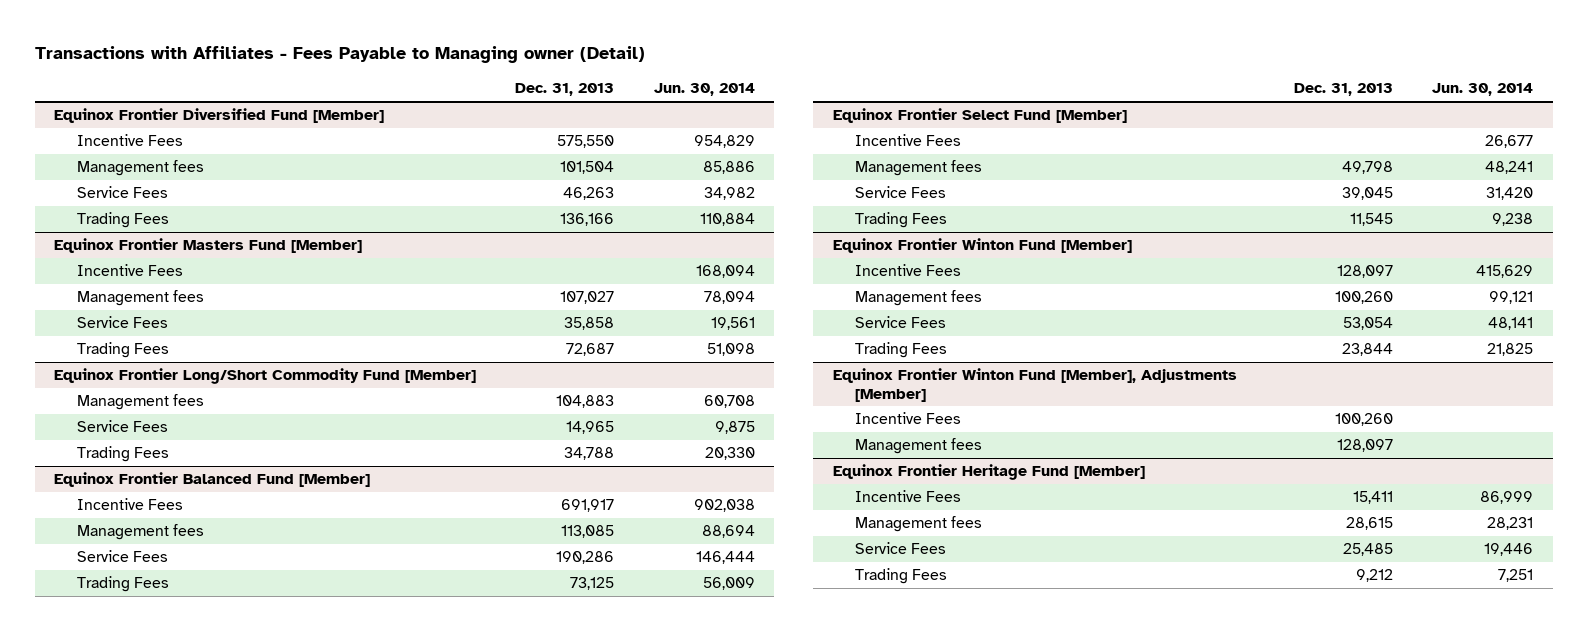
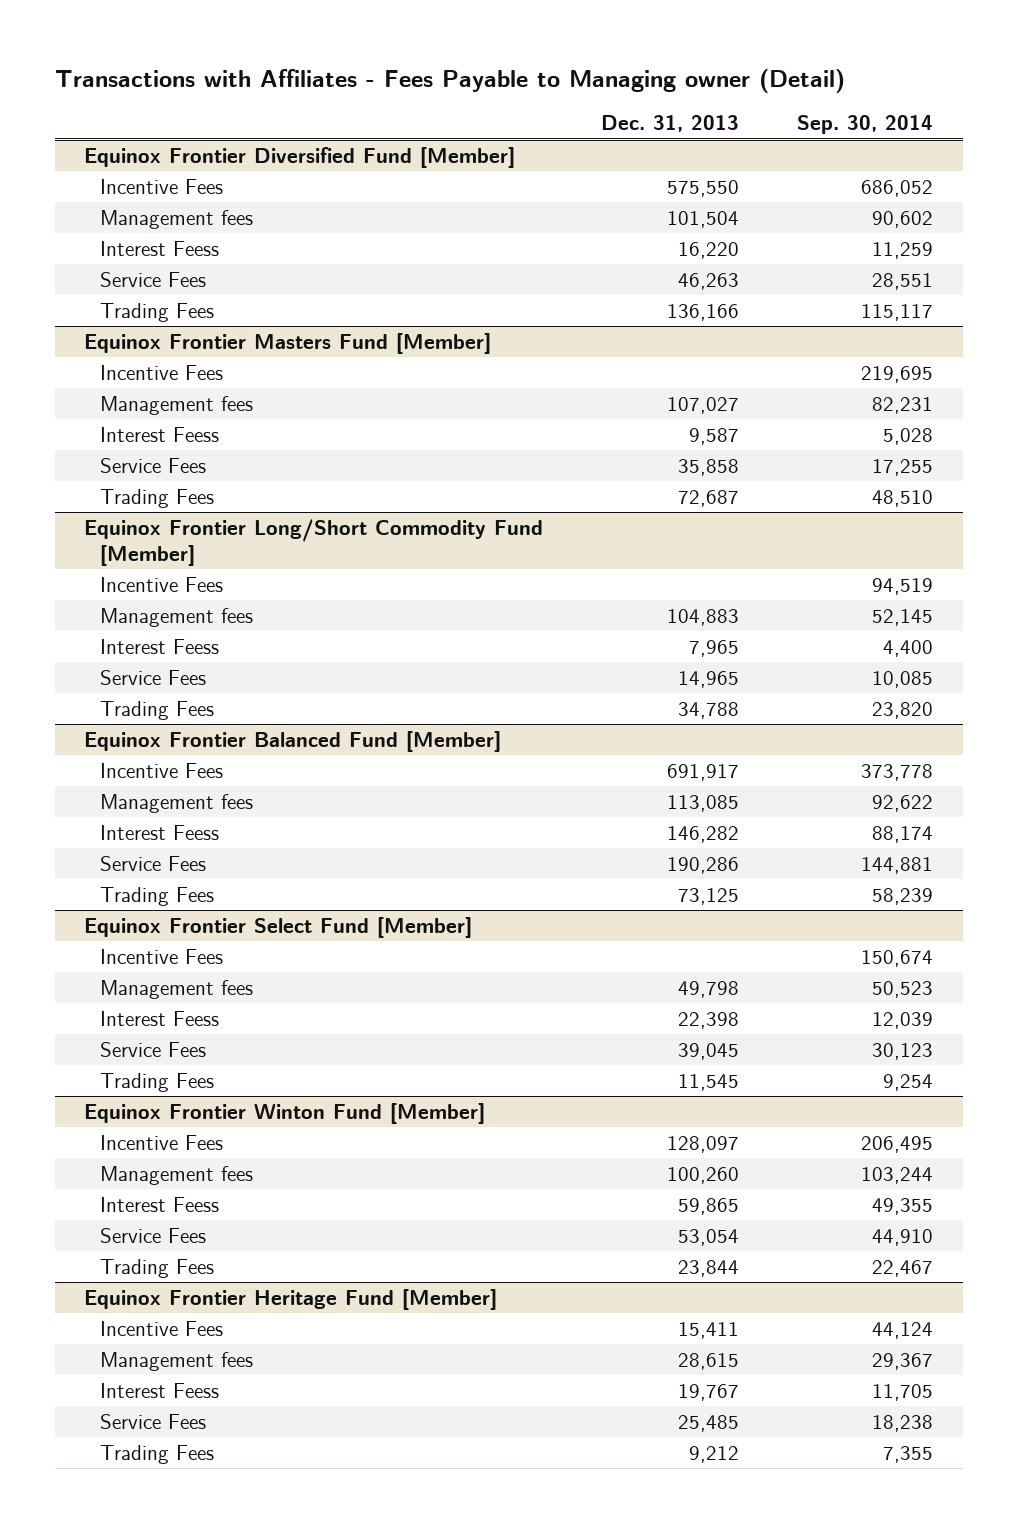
- | Dec. 31, 2013 | Jun. 30, 2014
+ | Dec. 31, 2013 | Sep. 30, 2014
@ Equinox Frontier Diversified Fund [Member]
+ Interest Feess | 16,220 | 11,259
@ Equinox Frontier Masters Fund [Member]
+ Interest Feess | 9,587 | 5,028
@ Equinox Frontier Long/Short Commodity Fund [Member]
+ Incentive Fees | | 94,519
+ Interest Feess | 7,965 | 4,400
@ Equinox Frontier Balanced Fund [Member]
+ Interest Feess | 146,282 | 88,174
@ Equinox Frontier Select Fund [Member]
+ Interest Feess | 22,398 | 12,039
@ Equinox Frontier Winton Fund [Member]
+ Interest Feess | 59,865 | 49,355
- Equinox Frontier Winton Fund [Member], Adjustments [Member]
- Incentive Fees | 100,260 |
- Management fees | 128,097 |
@ Equinox Frontier Heritage Fund [Member]
+ Interest Feess | 19,767 | 11,705

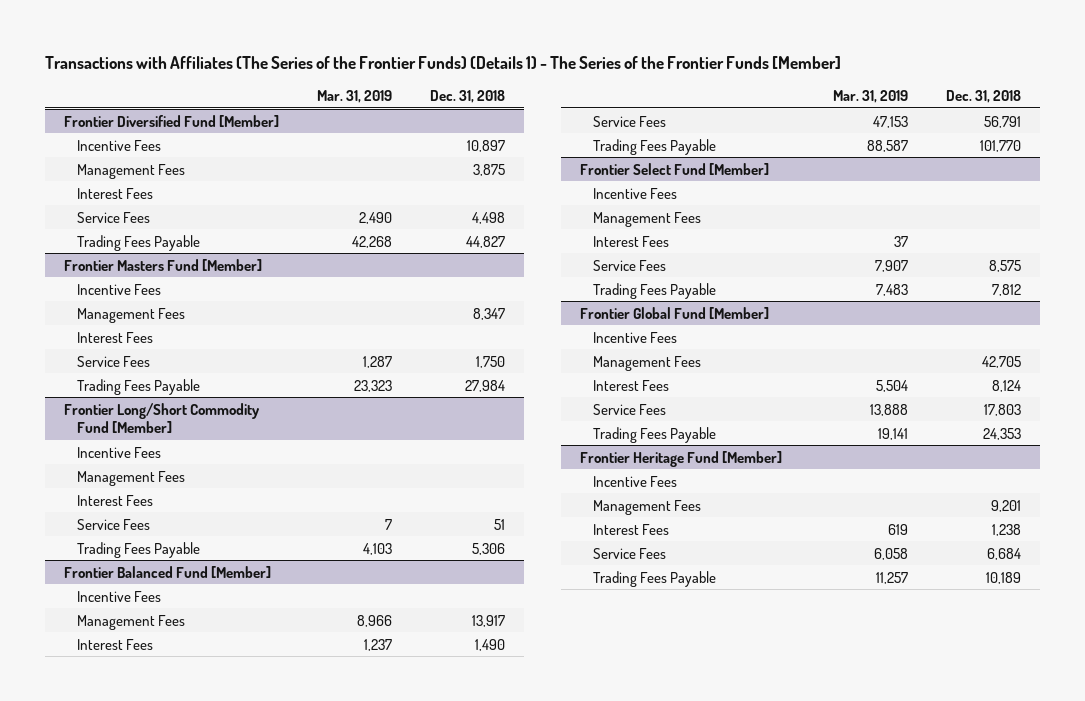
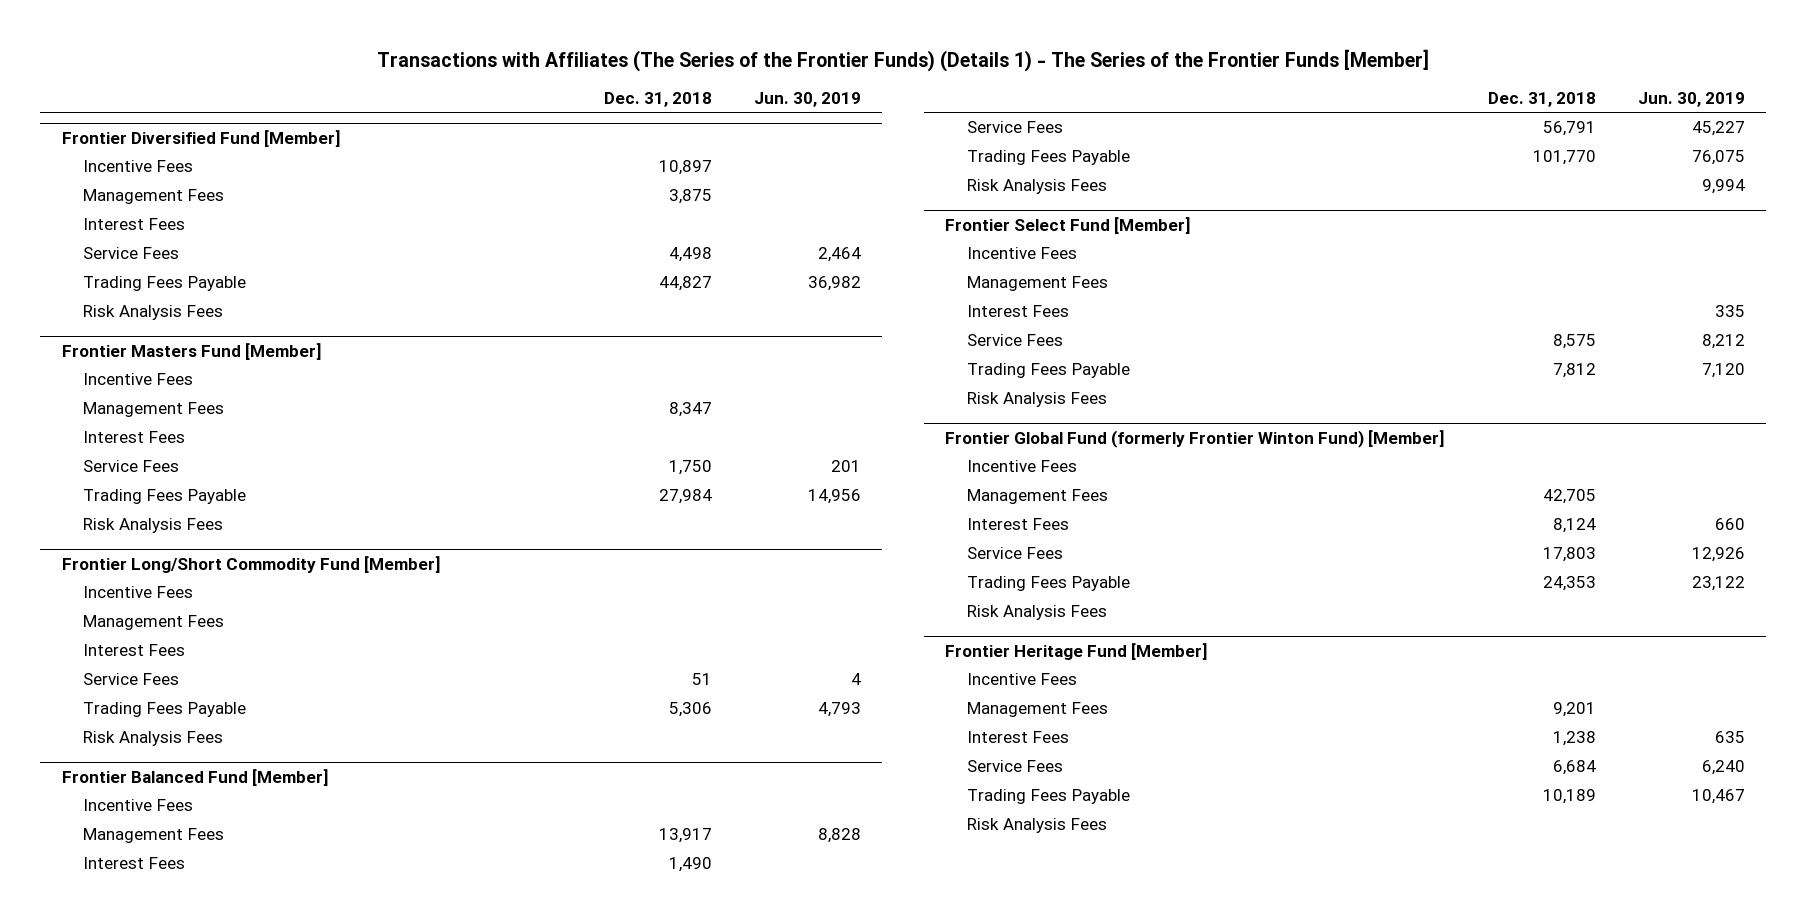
- | Mar. 31, 2019 | Dec. 31, 2018
+ | Dec. 31, 2018 | Jun. 30, 2019
@ Frontier Diversified Fund [Member]
+ Risk Analysis Fees
@ Frontier Masters Fund [Member]
+ Risk Analysis Fees
@ Frontier Long/Short Commodity Fund [Member]
+ Risk Analysis Fees
@ Frontier Balanced Fund [Member]
+ Risk Analysis Fees | | 9,994
- Frontier Global Fund [Member]
@ Frontier Select Fund [Member]
+ Risk Analysis Fees
+ Frontier Global Fund (formerly Frontier Winton Fund) [Member]
+ Risk Analysis Fees
@ Frontier Heritage Fund [Member]
+ Risk Analysis Fees

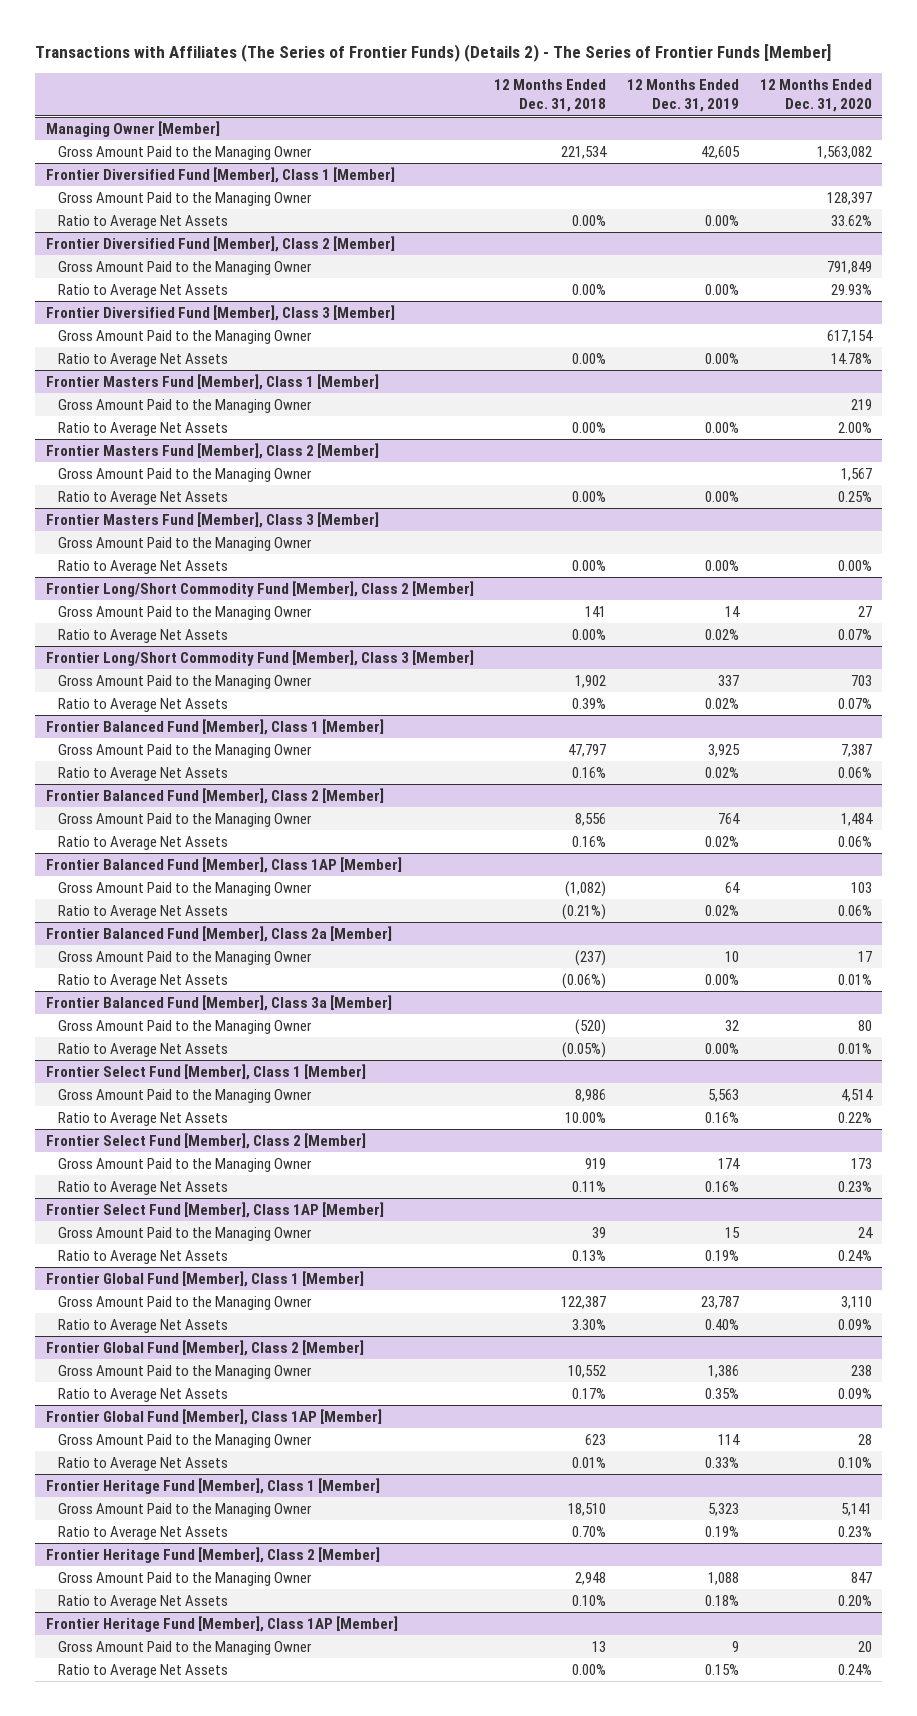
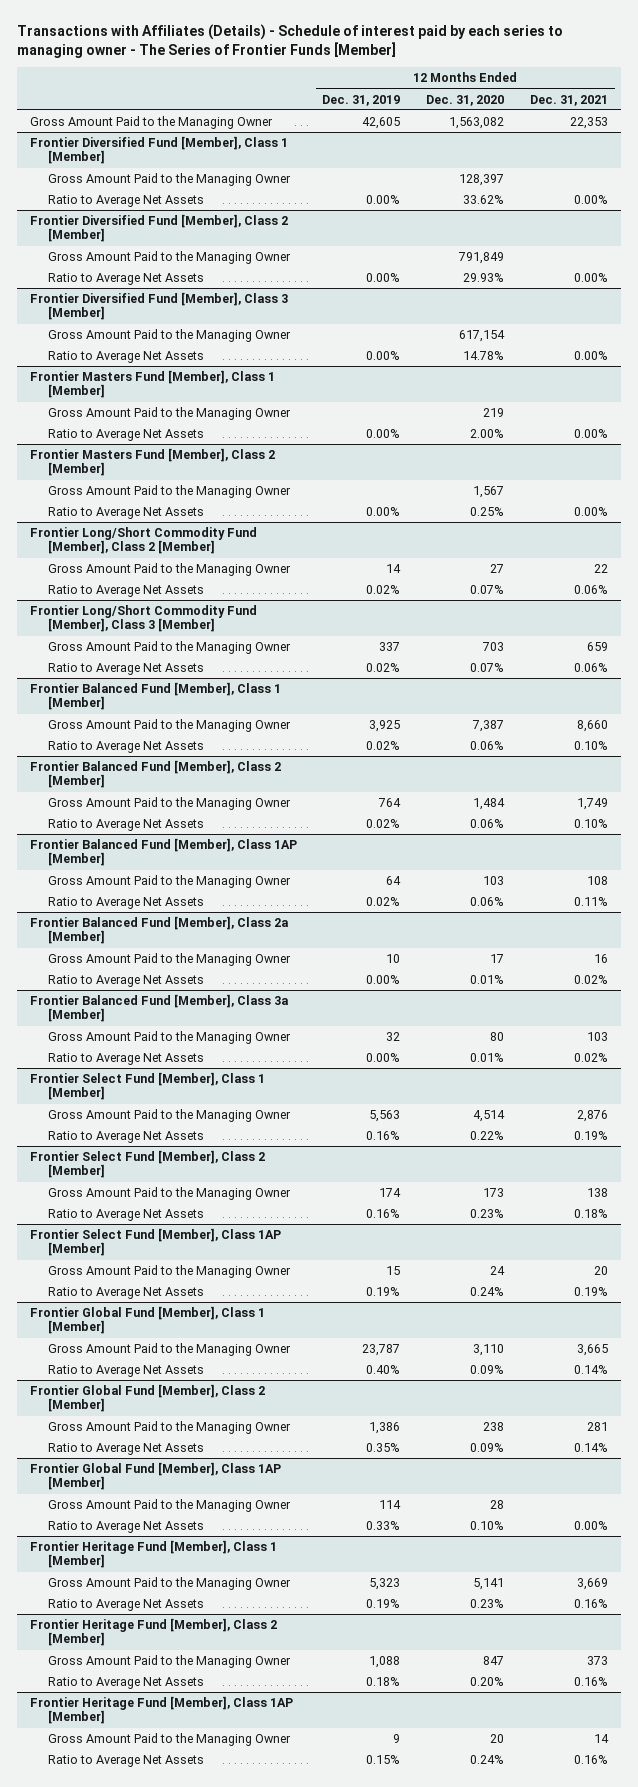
- Transactions with Affiliates (The Series of Frontier Funds) (Details 2) - The Series of Frontier Funds [Member]
+ Transactions with Affiliates (Details) - Schedule of interest paid by each series to managing owner - The Series of Frontier Funds [Member]
- | 12 Months Ended Dec. 31, 2018 | 12 Months Ended Dec. 31, 2019 | 12 Months Ended Dec. 31, 2020
+ | 12 Months Ended Dec. 31, 2019 | 12 Months Ended Dec. 31, 2020 | 12 Months Ended Dec. 31, 2021
- Managing Owner [Member]
- Frontier Masters Fund [Member], Class 3 [Member]
- Gross Amount Paid to the Managing Owner
- Ratio to Average Net Assets | 0.00% | 0.00% | 0.00%

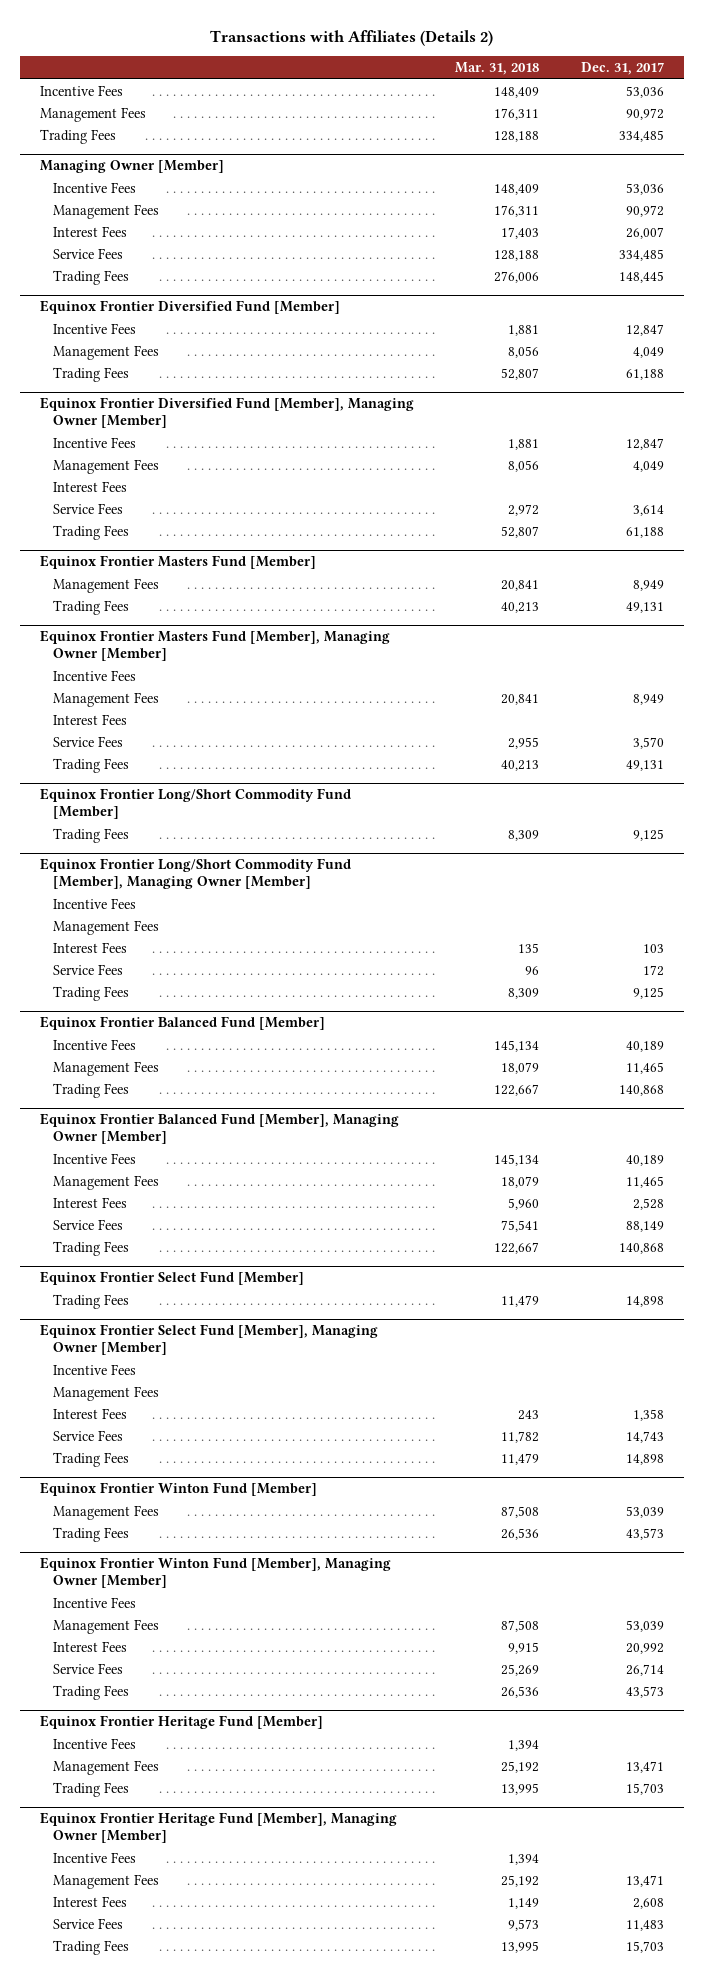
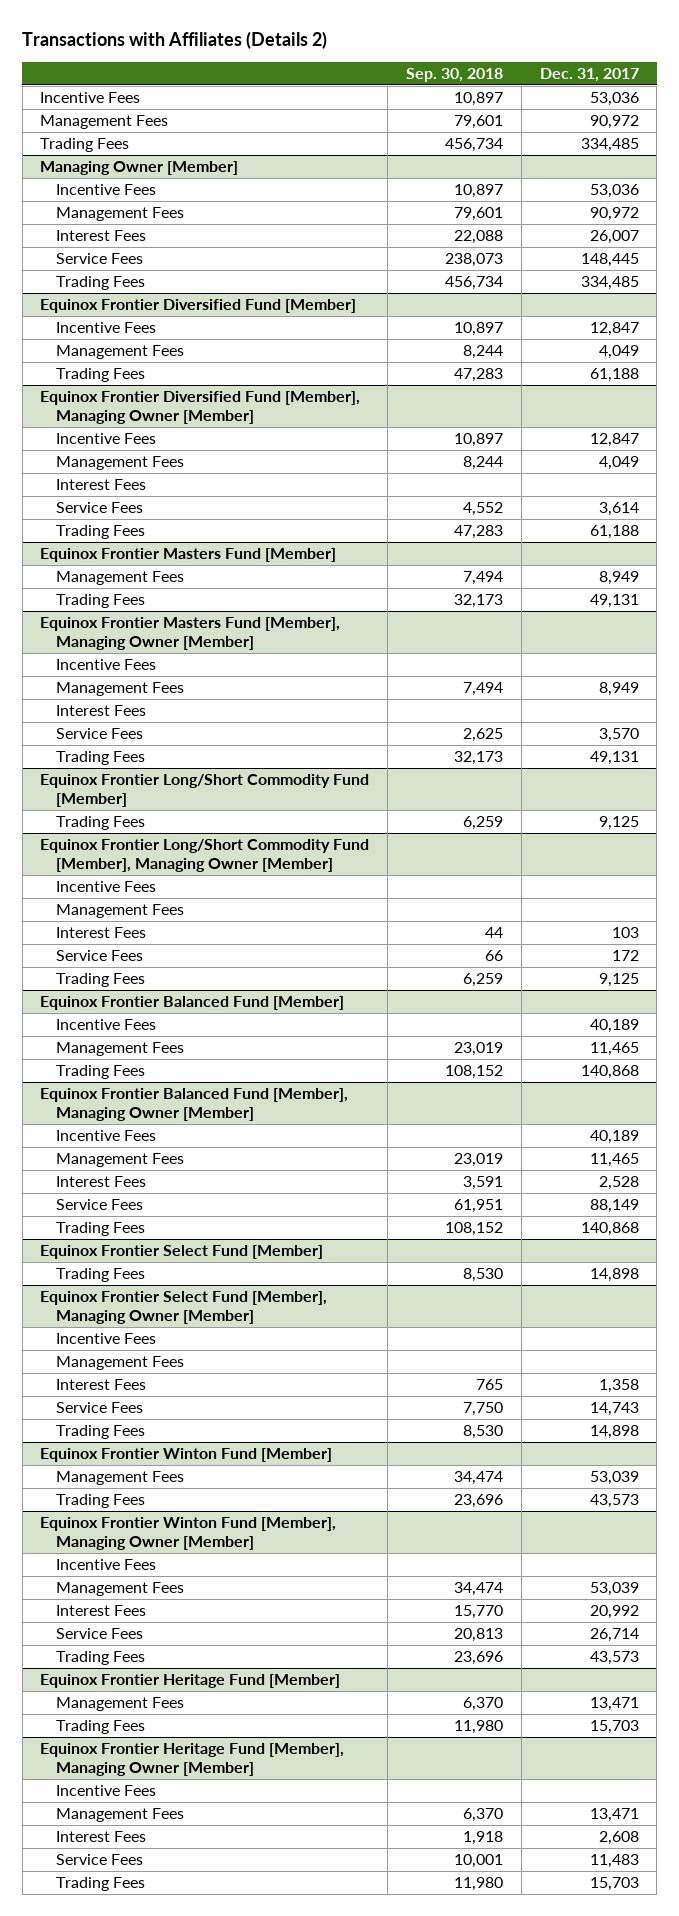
- | Mar. 31, 2018 | Dec. 31, 2017
+ | Sep. 30, 2018 | Dec. 31, 2017
@ Managing Owner [Member]
- Service Fees | 128,188 | 334,485
- Trading Fees | 276,006 | 148,445
+ Service Fees | 238,073 | 148,445
+ Trading Fees | 456,734 | 334,485
@ Equinox Frontier Heritage Fund [Member]
- Incentive Fees | 1,394 |

